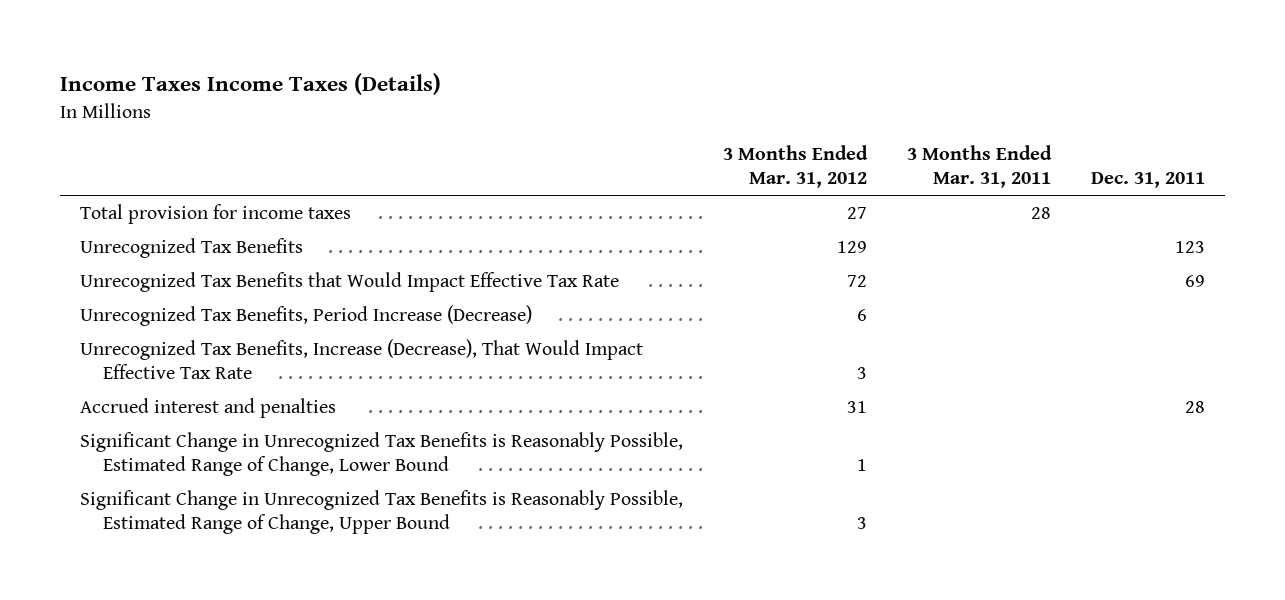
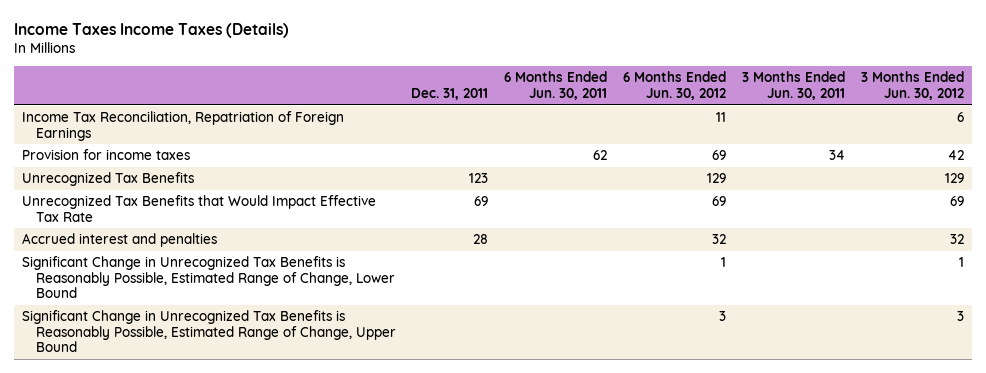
- | 3 Months Ended Mar. 31, 2012 | 3 Months Ended Mar. 31, 2011 | Dec. 31, 2011
+ | Dec. 31, 2011 | 6 Months Ended Jun. 30, 2011 | 6 Months Ended Jun. 30, 2012 | 3 Months Ended Jun. 30, 2011 | 3 Months Ended Jun. 30, 2012
- Total provision for income taxes | 27 | 28 |
+ Income Tax Reconciliation, Repatriation of Foreign Earnings | | | 11 | | 6
+ Provision for income taxes | | 62 | 69 | 34 | 42
- Unrecognized Tax Benefits, Period Increase (Decrease) | 6 | |
- Unrecognized Tax Benefits, Increase (Decrease), That Would Impact Effective Tax Rate | 3 | |

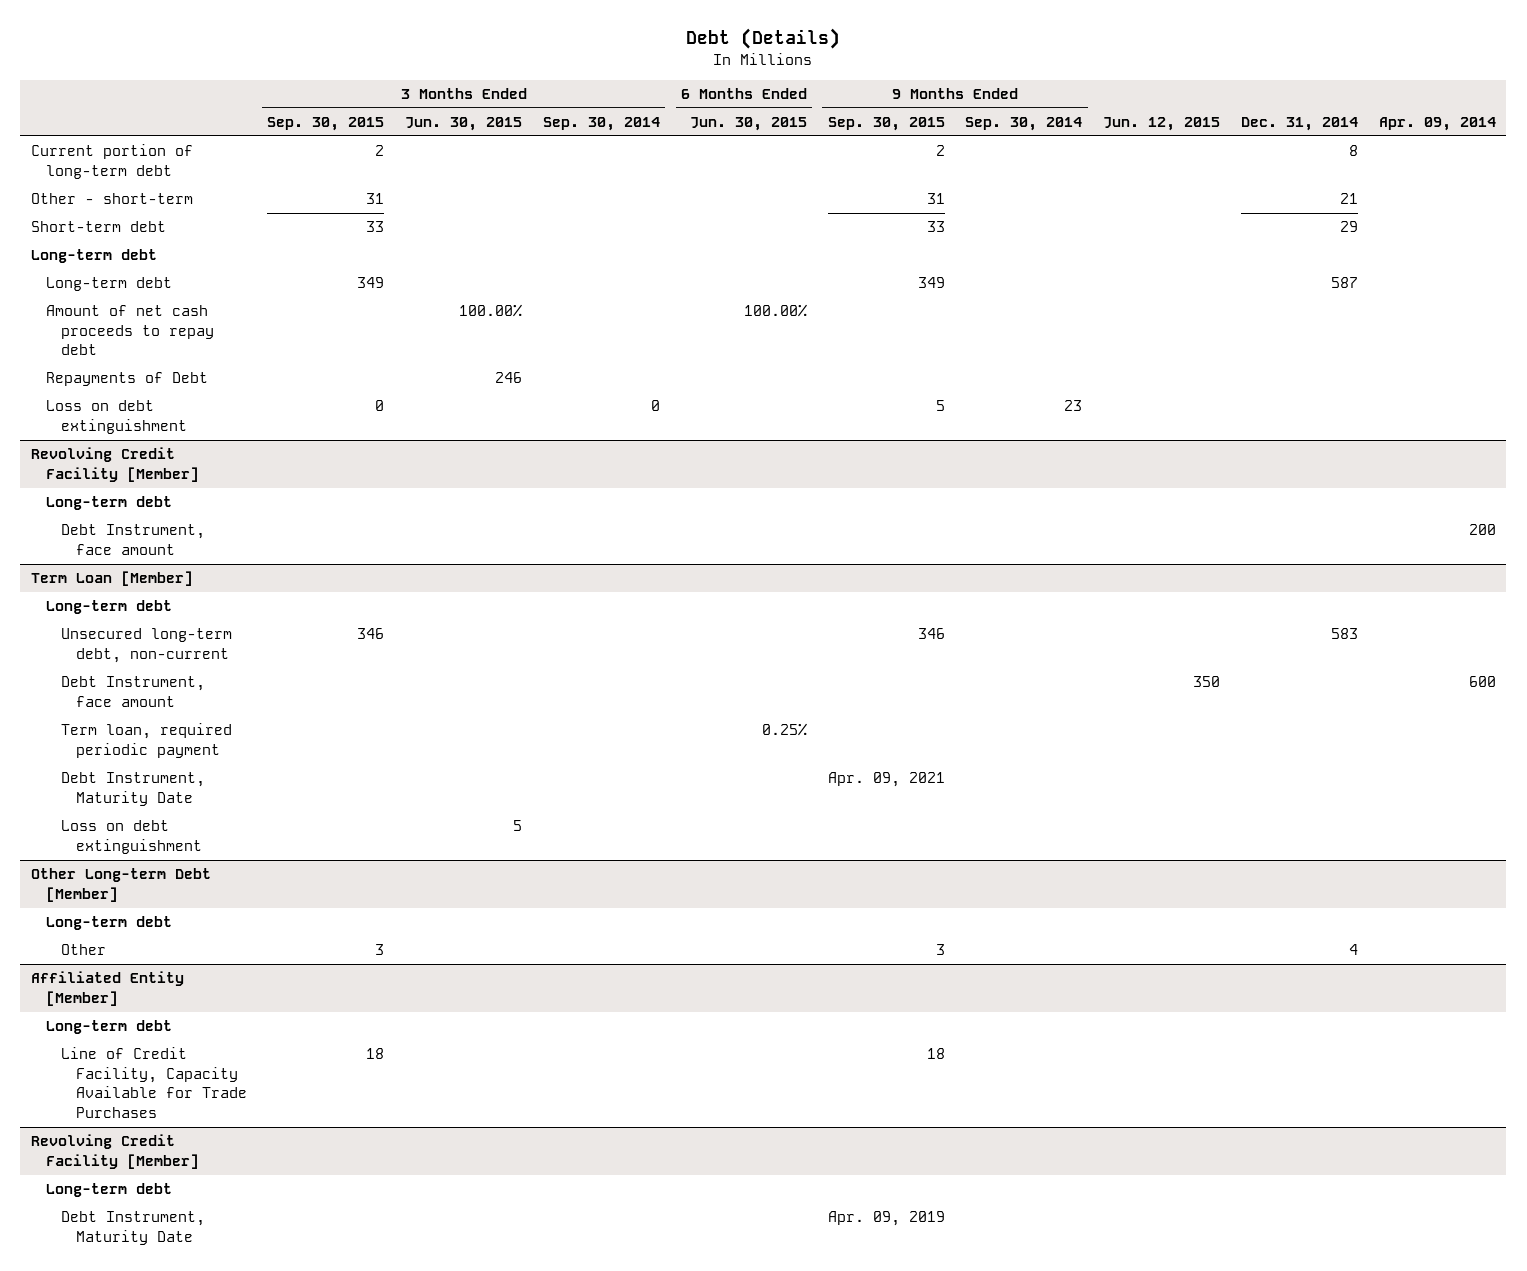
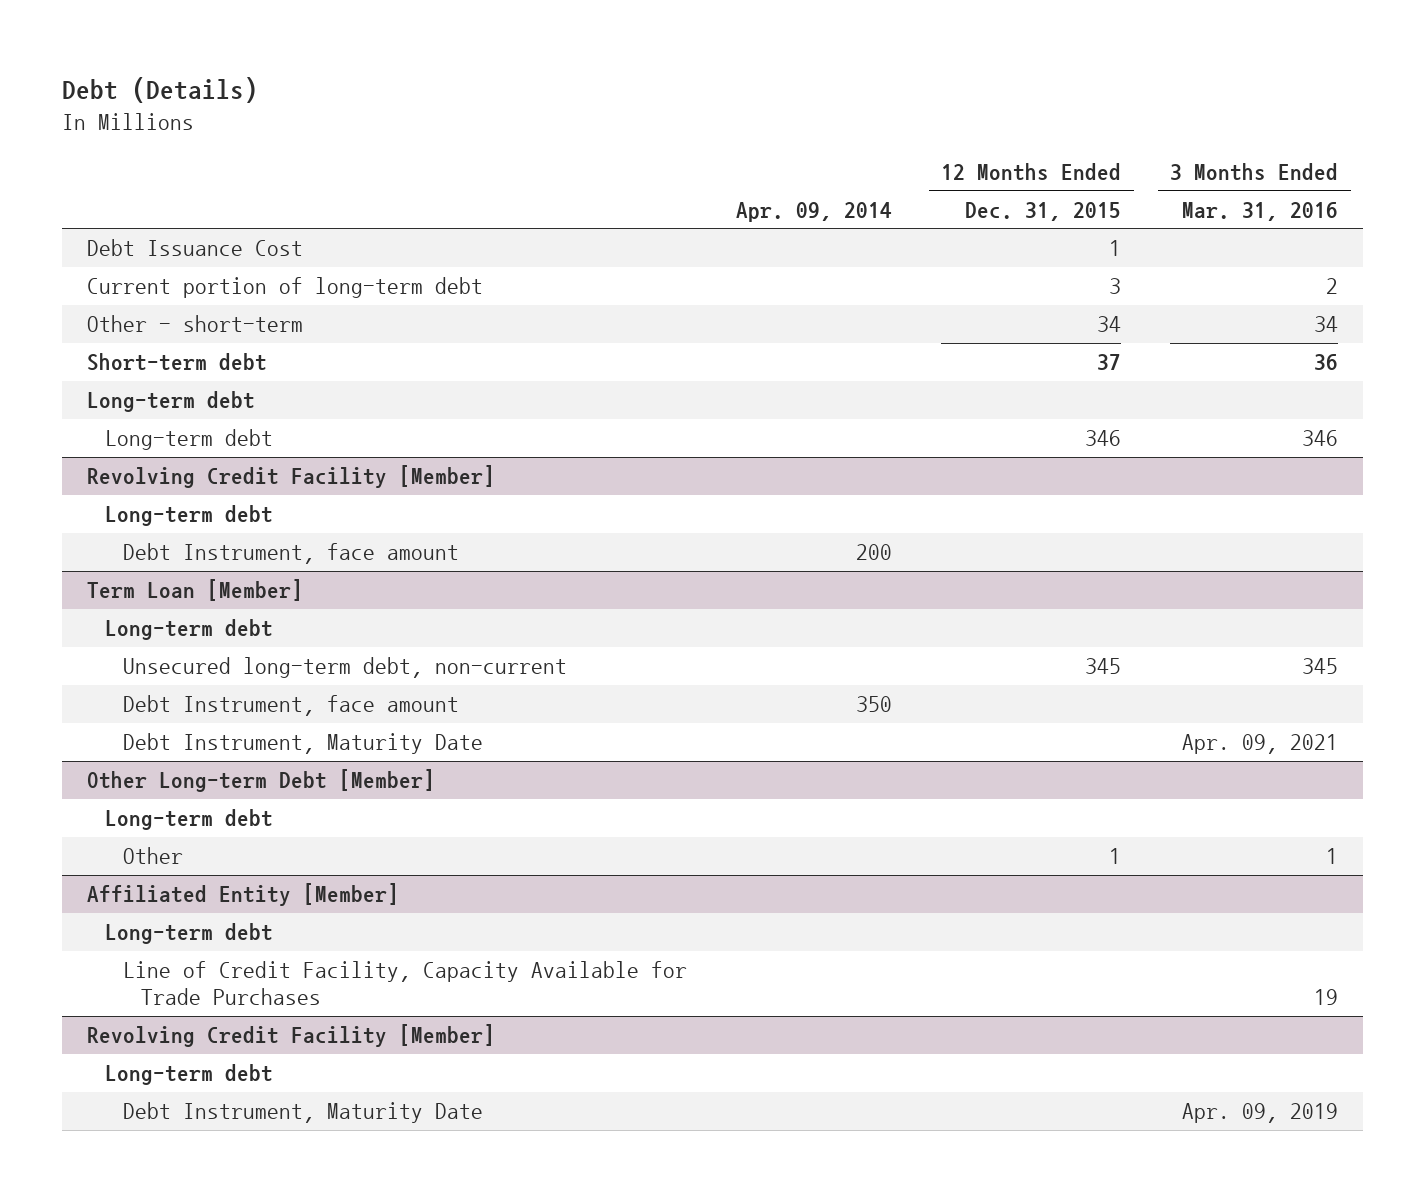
- | 3 Months Ended Sep. 30, 2015 | 3 Months Ended Jun. 30, 2015 | 3 Months Ended Sep. 30, 2014 | 6 Months Ended Jun. 30, 2015 | 9 Months Ended Sep. 30, 2015 | 9 Months Ended Sep. 30, 2014 | Jun. 12, 2015 | Dec. 31, 2014 | Apr. 09, 2014
+ | Apr. 09, 2014 | 12 Months Ended Dec. 31, 2015 | 3 Months Ended Mar. 31, 2016
+ Debt Issuance Cost | | 1 |
- Amount of net cash proceeds to repay debt | | 100.00% | | 100.00% | | | | |
- Repayments of Debt | | 246 | | | | | | |
- Loss on debt extinguishment | 0 | | 0 | | 5 | 23 | | |
@ Term Loan [Member]
- Debt Instrument, face amount | | | | | | | 350 | | 600
- Term loan, required periodic payment | | | | 0.25% | | | | |
+ Debt Instrument, face amount | 350 | |
- Loss on debt extinguishment | | 5 | | | | | | |

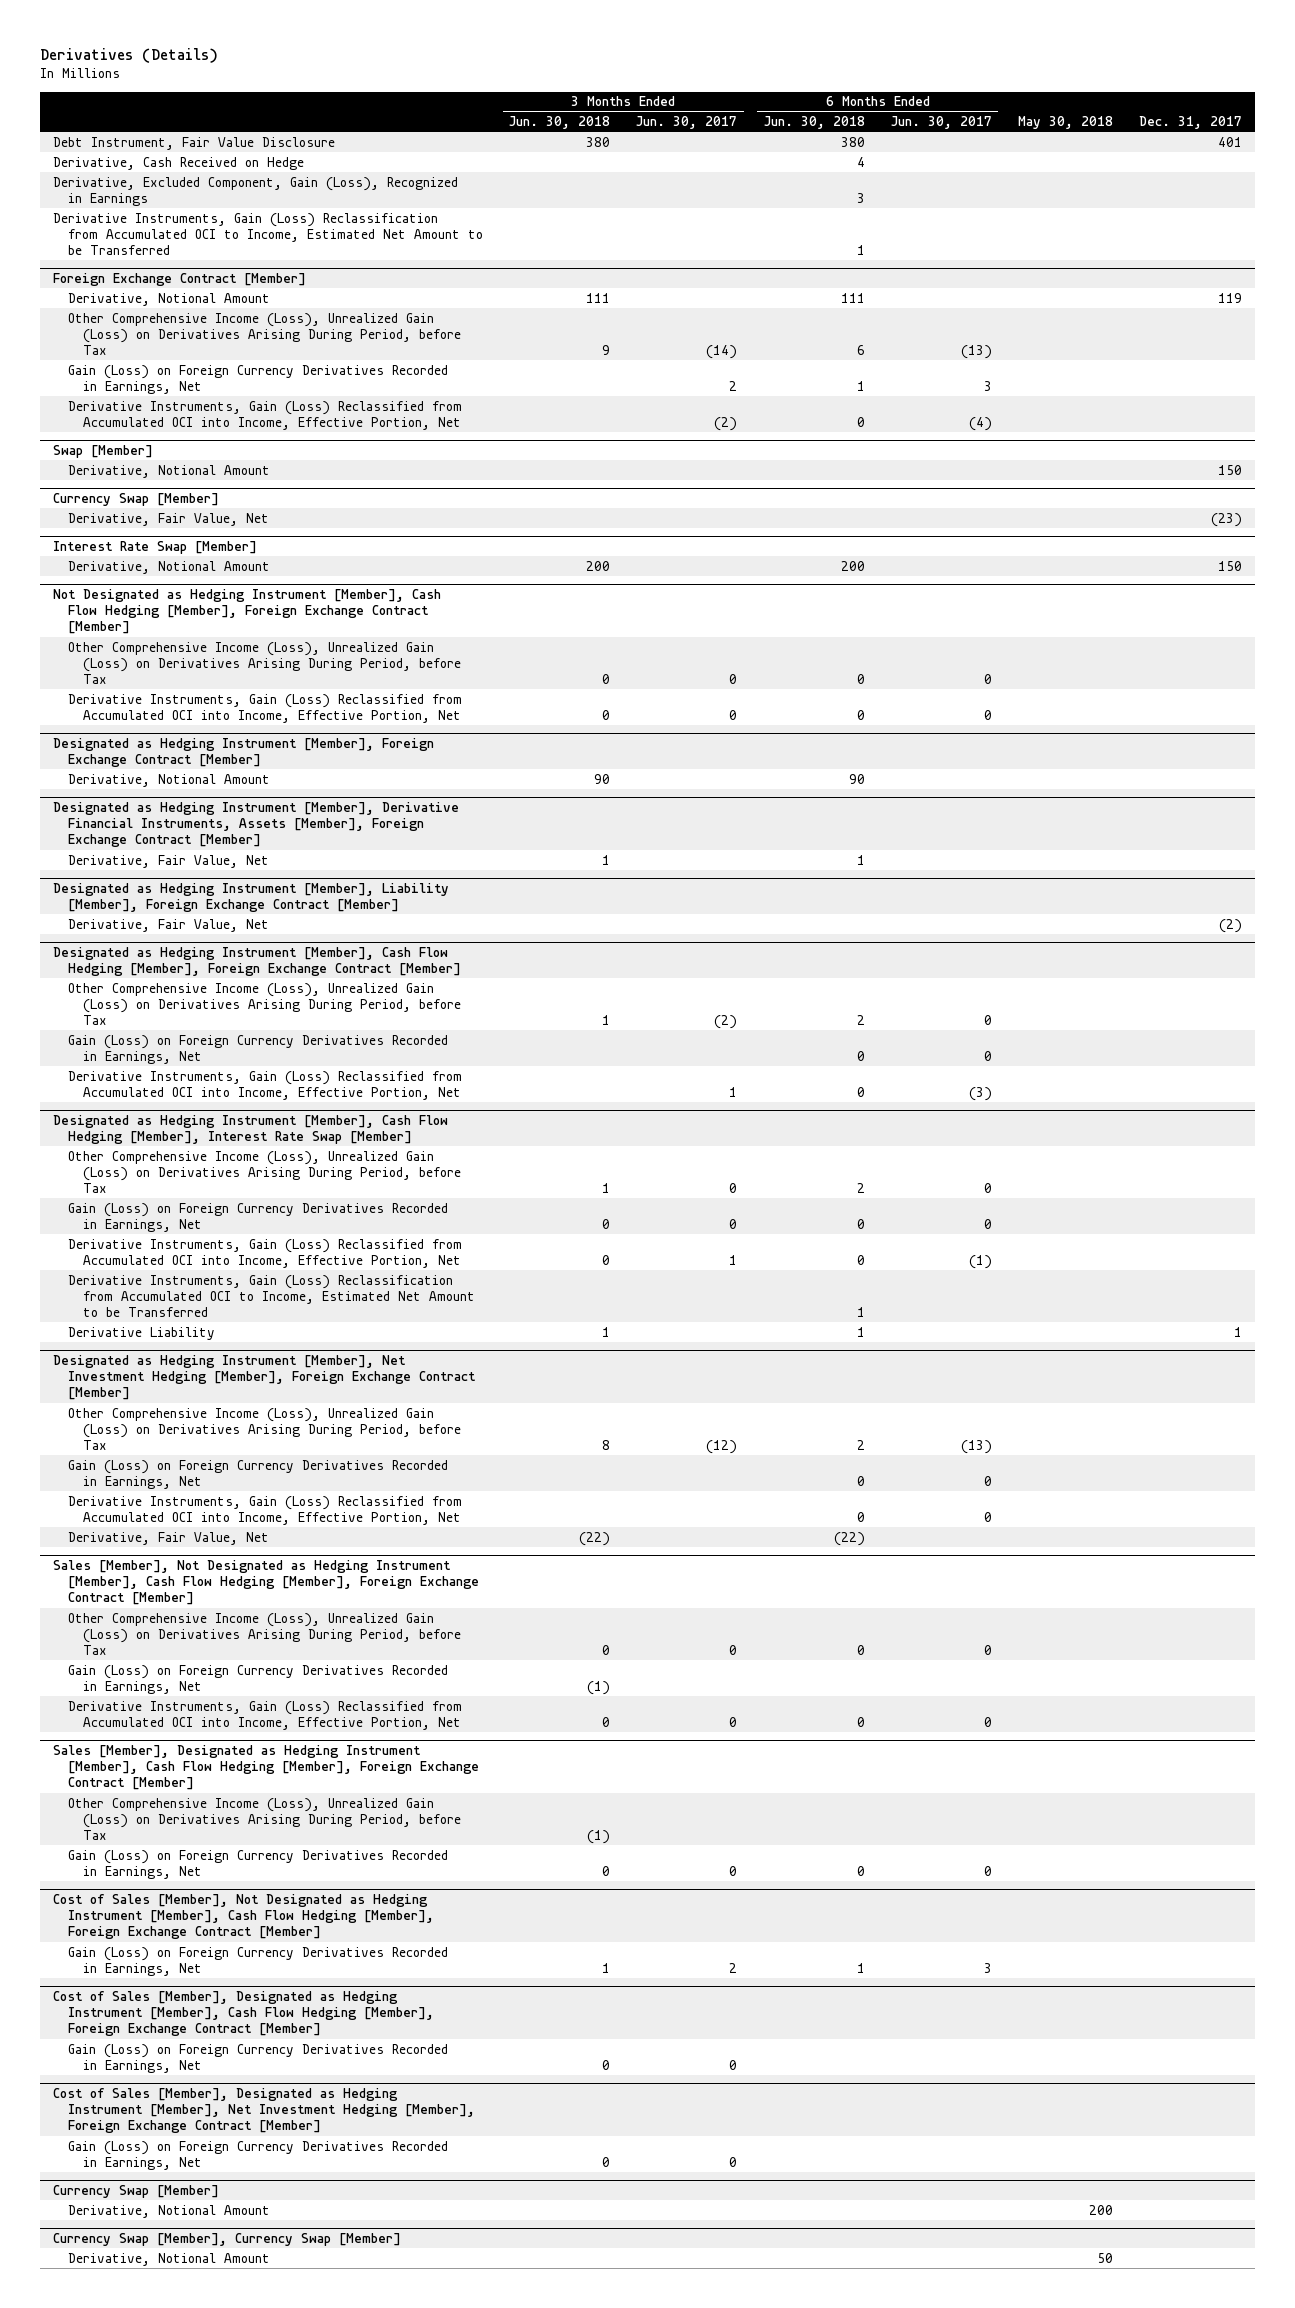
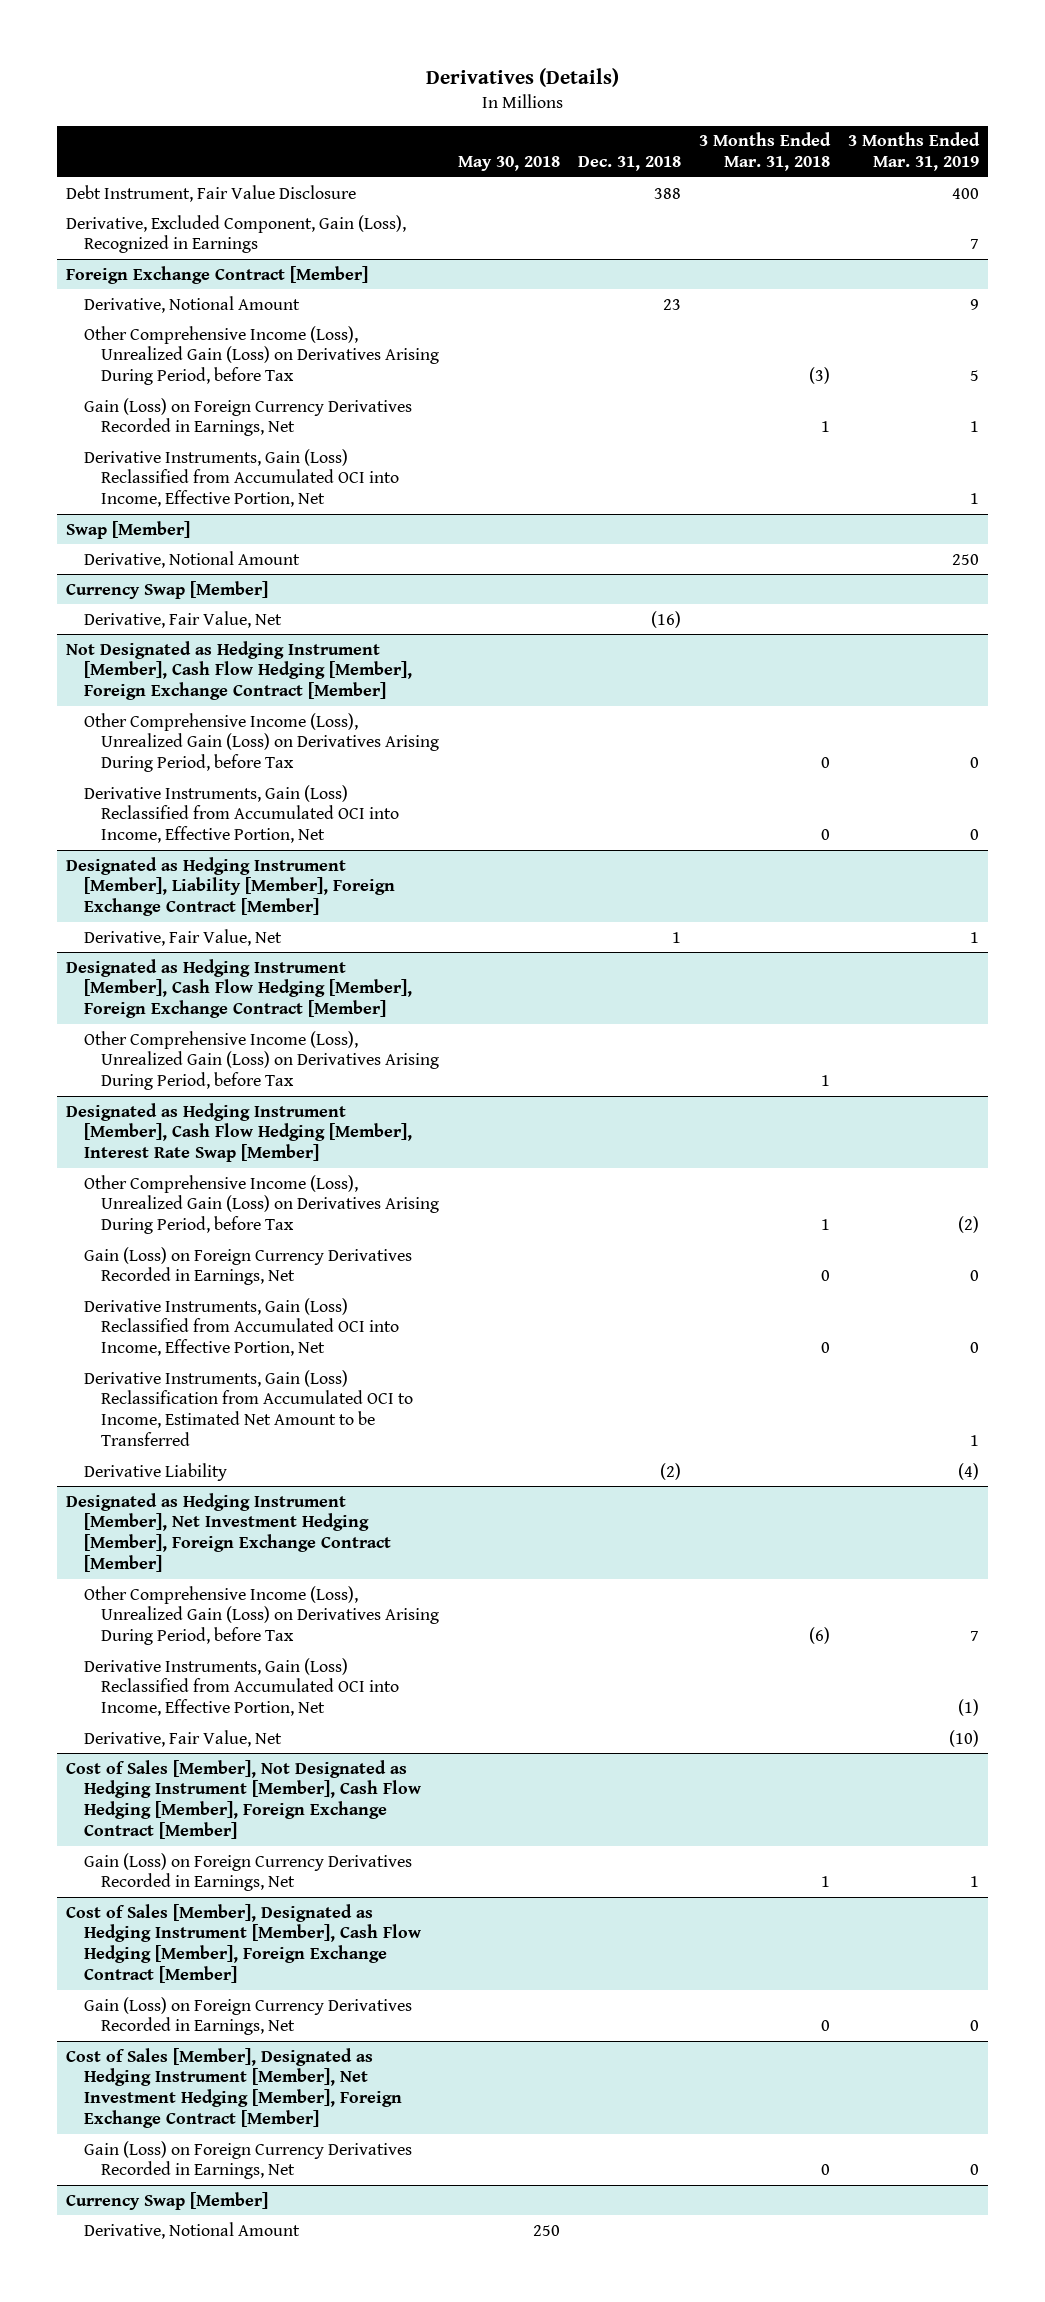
- | 3 Months Ended Jun. 30, 2018 | 3 Months Ended Jun. 30, 2017 | 6 Months Ended Jun. 30, 2018 | 6 Months Ended Jun. 30, 2017 | May 30, 2018 | Dec. 31, 2017
+ | May 30, 2018 | Dec. 31, 2018 | 3 Months Ended Mar. 31, 2018 | 3 Months Ended Mar. 31, 2019
- Derivative, Cash Received on Hedge | | | 4 | | |
- Derivative Instruments, Gain (Loss) Reclassification from Accumulated OCI to Income, Estimated Net Amount to be Transferred | | | 1 | | |
- Interest Rate Swap [Member]
- Derivative, Notional Amount | 200 | | 200 | | | 150
- Designated as Hedging Instrument [Member], Foreign Exchange Contract [Member]
- Derivative, Notional Amount | 90 | | 90 | | |
- Designated as Hedging Instrument [Member], Derivative Financial Instruments, Assets [Member], Foreign Exchange Contract [Member]
- Derivative, Fair Value, Net | 1 | | 1 | | |
@ Designated as Hedging Instrument [Member], Cash Flow Hedging [Member], Foreign Exchange Contract [Member]
- Gain (Loss) on Foreign Currency Derivatives Recorded in Earnings, Net | | | 0 | 0 | |
- Derivative Instruments, Gain (Loss) Reclassified from Accumulated OCI into Income, Effective Portion, Net | | 1 | 0 | (3) | |
@ Designated as Hedging Instrument [Member], Net Investment Hedging [Member], Foreign Exchange Contract [Member]
- Gain (Loss) on Foreign Currency Derivatives Recorded in Earnings, Net | | | 0 | 0 | |
- Sales [Member], Not Designated as Hedging Instrument [Member], Cash Flow Hedging [Member], Foreign Exchange Contract [Member]
- Other Comprehensive Income (Loss), Unrealized Gain (Loss) on Derivatives Arising During Period, before Tax | 0 | 0 | 0 | 0 | |
- Gain (Loss) on Foreign Currency Derivatives Recorded in Earnings, Net | (1) | | | | |
- Derivative Instruments, Gain (Loss) Reclassified from Accumulated OCI into Income, Effective Portion, Net | 0 | 0 | 0 | 0 | |
- Sales [Member], Designated as Hedging Instrument [Member], Cash Flow Hedging [Member], Foreign Exchange Contract [Member]
- Other Comprehensive Income (Loss), Unrealized Gain (Loss) on Derivatives Arising During Period, before Tax | (1) | | | | |
- Gain (Loss) on Foreign Currency Derivatives Recorded in Earnings, Net | 0 | 0 | 0 | 0 | |
@ Currency Swap [Member]
- Derivative, Notional Amount | | | | | 200 |
- Currency Swap [Member], Currency Swap [Member]
- Derivative, Notional Amount | | | | | 50 |
@ Currency Swap [Member]
+ Derivative, Notional Amount | 250 | | |

